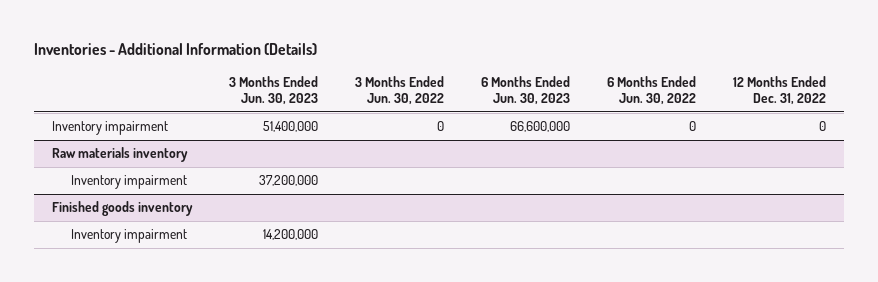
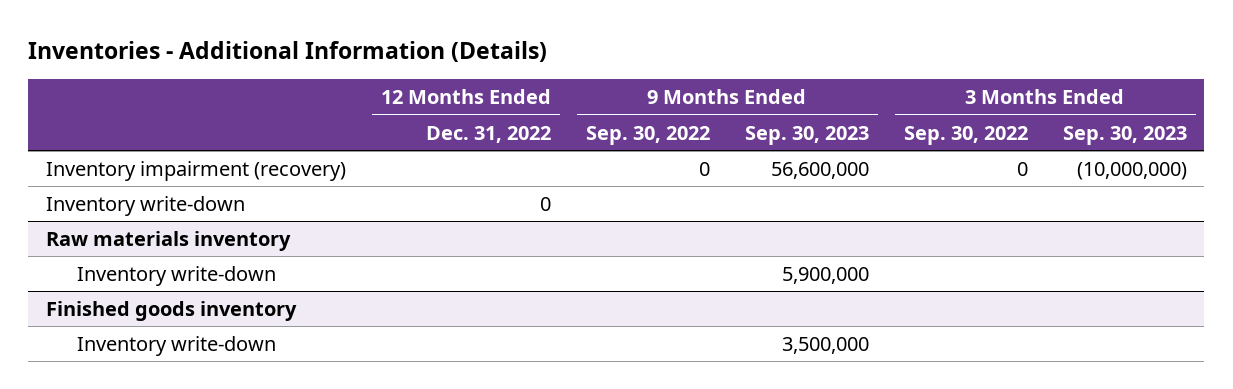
- | 3 Months Ended Jun. 30, 2023 | 3 Months Ended Jun. 30, 2022 | 6 Months Ended Jun. 30, 2023 | 6 Months Ended Jun. 30, 2022 | 12 Months Ended Dec. 31, 2022
+ | 12 Months Ended Dec. 31, 2022 | 9 Months Ended Sep. 30, 2022 | 9 Months Ended Sep. 30, 2023 | 3 Months Ended Sep. 30, 2022 | 3 Months Ended Sep. 30, 2023
- Inventory impairment | 51,400,000 | 0 | 66,600,000 | 0 | 0
+ Inventory impairment (recovery) | | 0 | 56,600,000 | 0 | (10,000,000)
+ Inventory write-down | 0 | | | |
@ Raw materials inventory
- Inventory impairment | 37,200,000 | | | |
+ Inventory write-down | | | 5,900,000 | |
@ Finished goods inventory
- Inventory impairment | 14,200,000 | | | |
+ Inventory write-down | | | 3,500,000 | |

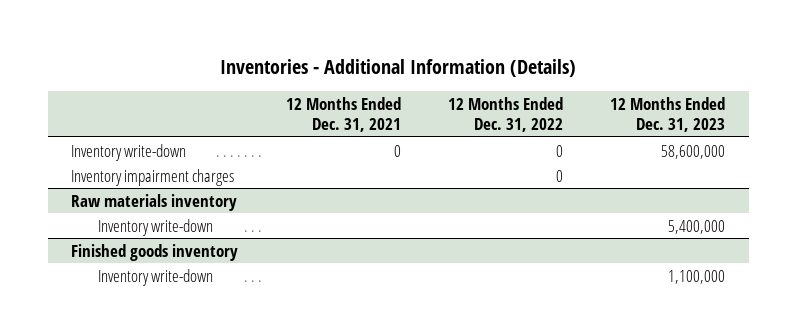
- | 12 Months Ended Dec. 31, 2022 | 9 Months Ended Sep. 30, 2022 | 9 Months Ended Sep. 30, 2023 | 3 Months Ended Sep. 30, 2022 | 3 Months Ended Sep. 30, 2023
+ | 12 Months Ended Dec. 31, 2021 | 12 Months Ended Dec. 31, 2022 | 12 Months Ended Dec. 31, 2023
- Inventory impairment (recovery) | | 0 | 56,600,000 | 0 | (10,000,000)
+ Inventory impairment charges | | 0 |

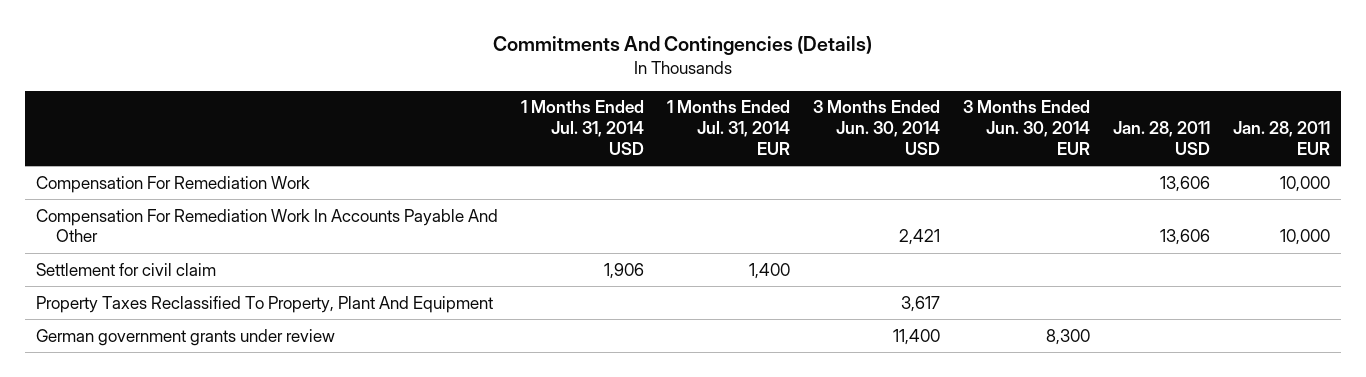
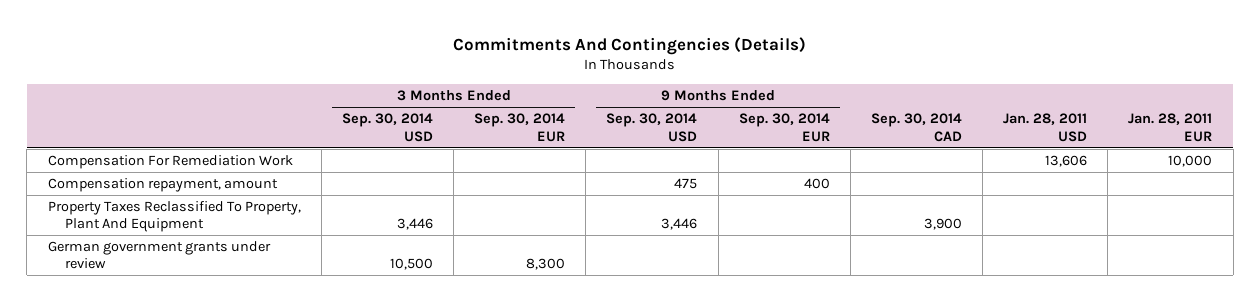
- | 1 Months Ended Jul. 31, 2014 USD | 1 Months Ended Jul. 31, 2014 EUR | 3 Months Ended Jun. 30, 2014 USD | 3 Months Ended Jun. 30, 2014 EUR | Jan. 28, 2011 USD | Jan. 28, 2011 EUR
+ | 3 Months Ended Sep. 30, 2014 USD | 3 Months Ended Sep. 30, 2014 EUR | 9 Months Ended Sep. 30, 2014 USD | 9 Months Ended Sep. 30, 2014 EUR | Sep. 30, 2014 CAD | Jan. 28, 2011 USD | Jan. 28, 2011 EUR
- Compensation For Remediation Work In Accounts Payable And Other | | | 2,421 | | 13,606 | 10,000
- Settlement for civil claim | 1,906 | 1,400 | | | |
+ Compensation repayment, amount | | | 475 | 400 | | |

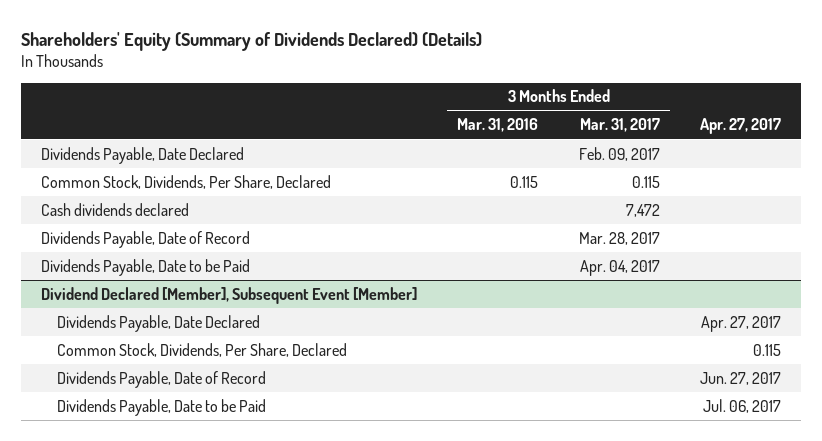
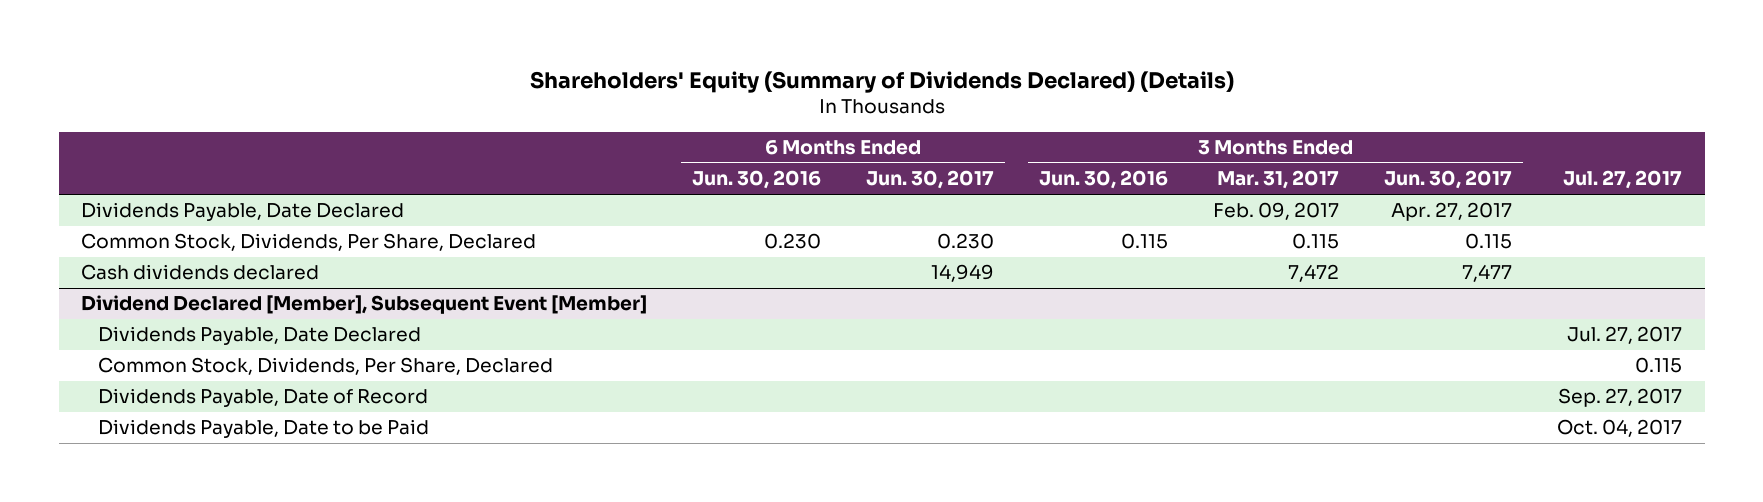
- | 3 Months Ended Mar. 31, 2016 | 3 Months Ended Mar. 31, 2017 | Apr. 27, 2017
+ | 6 Months Ended Jun. 30, 2016 | 6 Months Ended Jun. 30, 2017 | 3 Months Ended Jun. 30, 2016 | 3 Months Ended Mar. 31, 2017 | 3 Months Ended Jun. 30, 2017 | Jul. 27, 2017
- Dividends Payable, Date of Record | | Mar. 28, 2017 |
- Dividends Payable, Date to be Paid | | Apr. 04, 2017 |

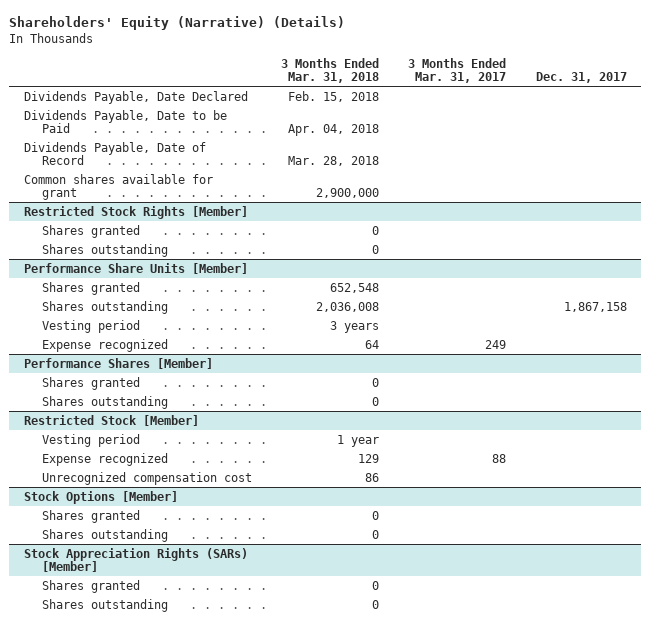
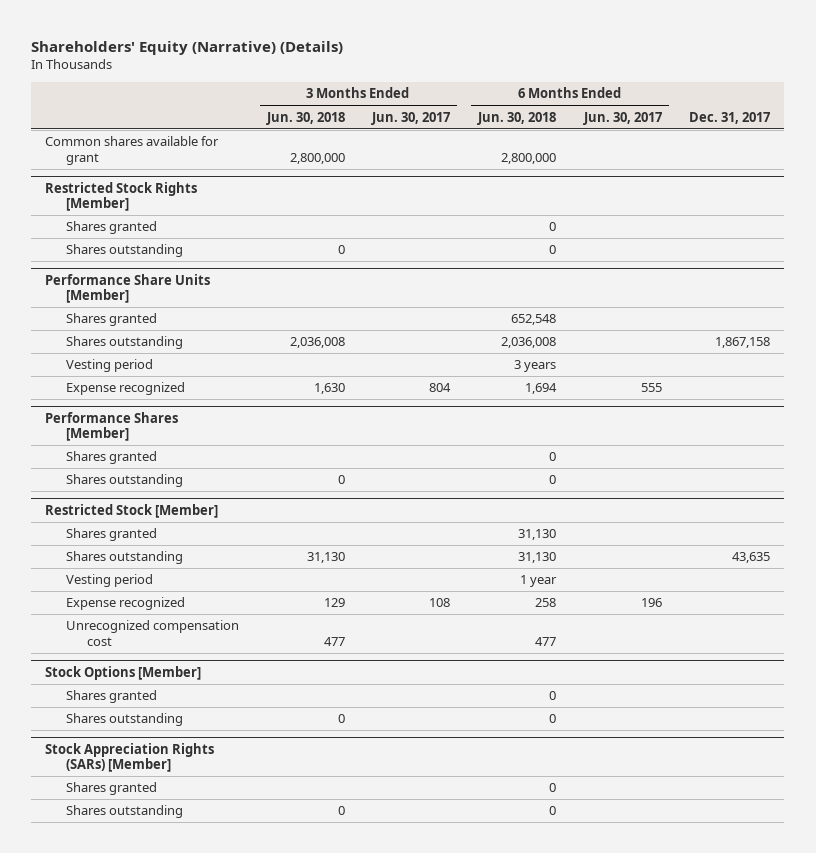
- | 3 Months Ended Mar. 31, 2018 | 3 Months Ended Mar. 31, 2017 | Dec. 31, 2017
+ | 3 Months Ended Jun. 30, 2018 | 3 Months Ended Jun. 30, 2017 | 6 Months Ended Jun. 30, 2018 | 6 Months Ended Jun. 30, 2017 | Dec. 31, 2017
- Dividends Payable, Date Declared | Feb. 15, 2018 | |
- Dividends Payable, Date to be Paid | Apr. 04, 2018 | |
- Dividends Payable, Date of Record | Mar. 28, 2018 | |
@ Restricted Stock [Member]
+ Shares granted | | | 31,130 | |
+ Shares outstanding | 31,130 | | 31,130 | | 43,635

